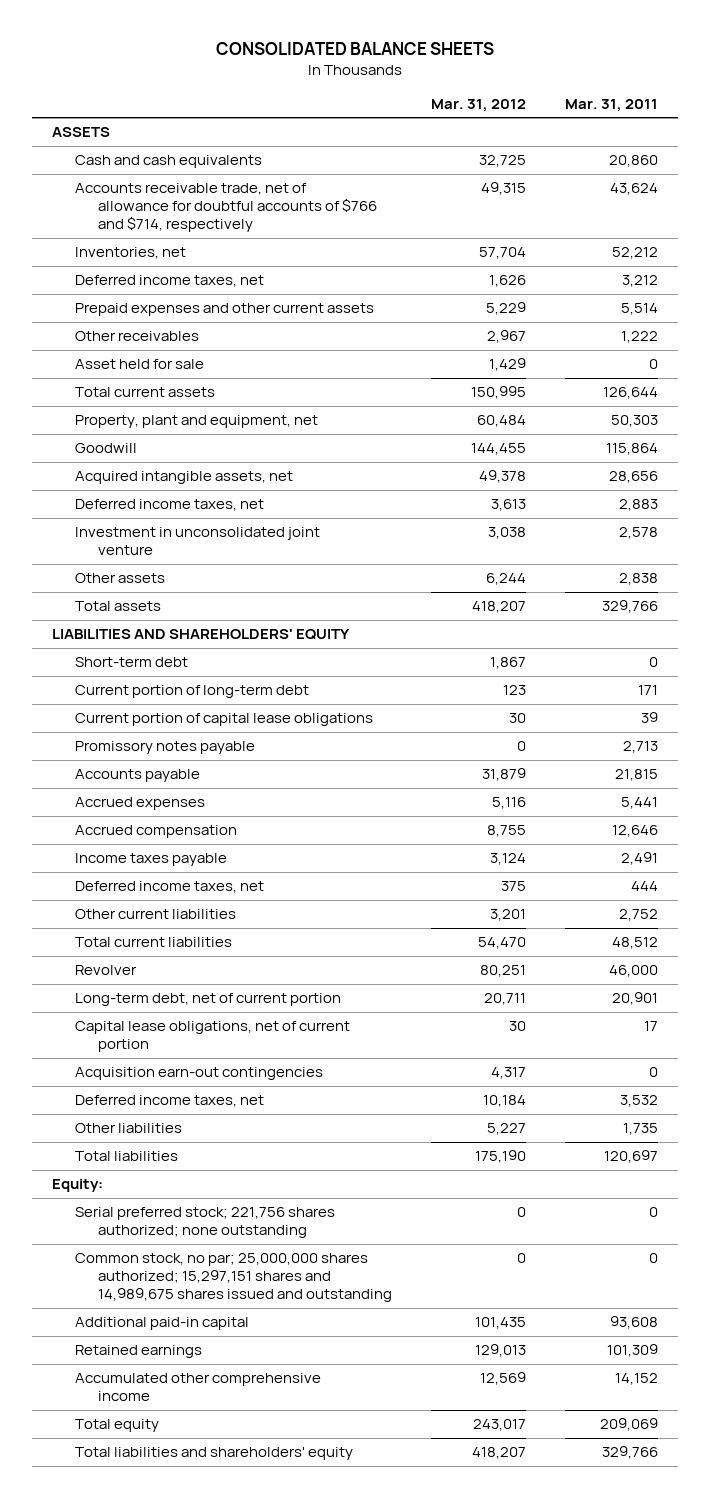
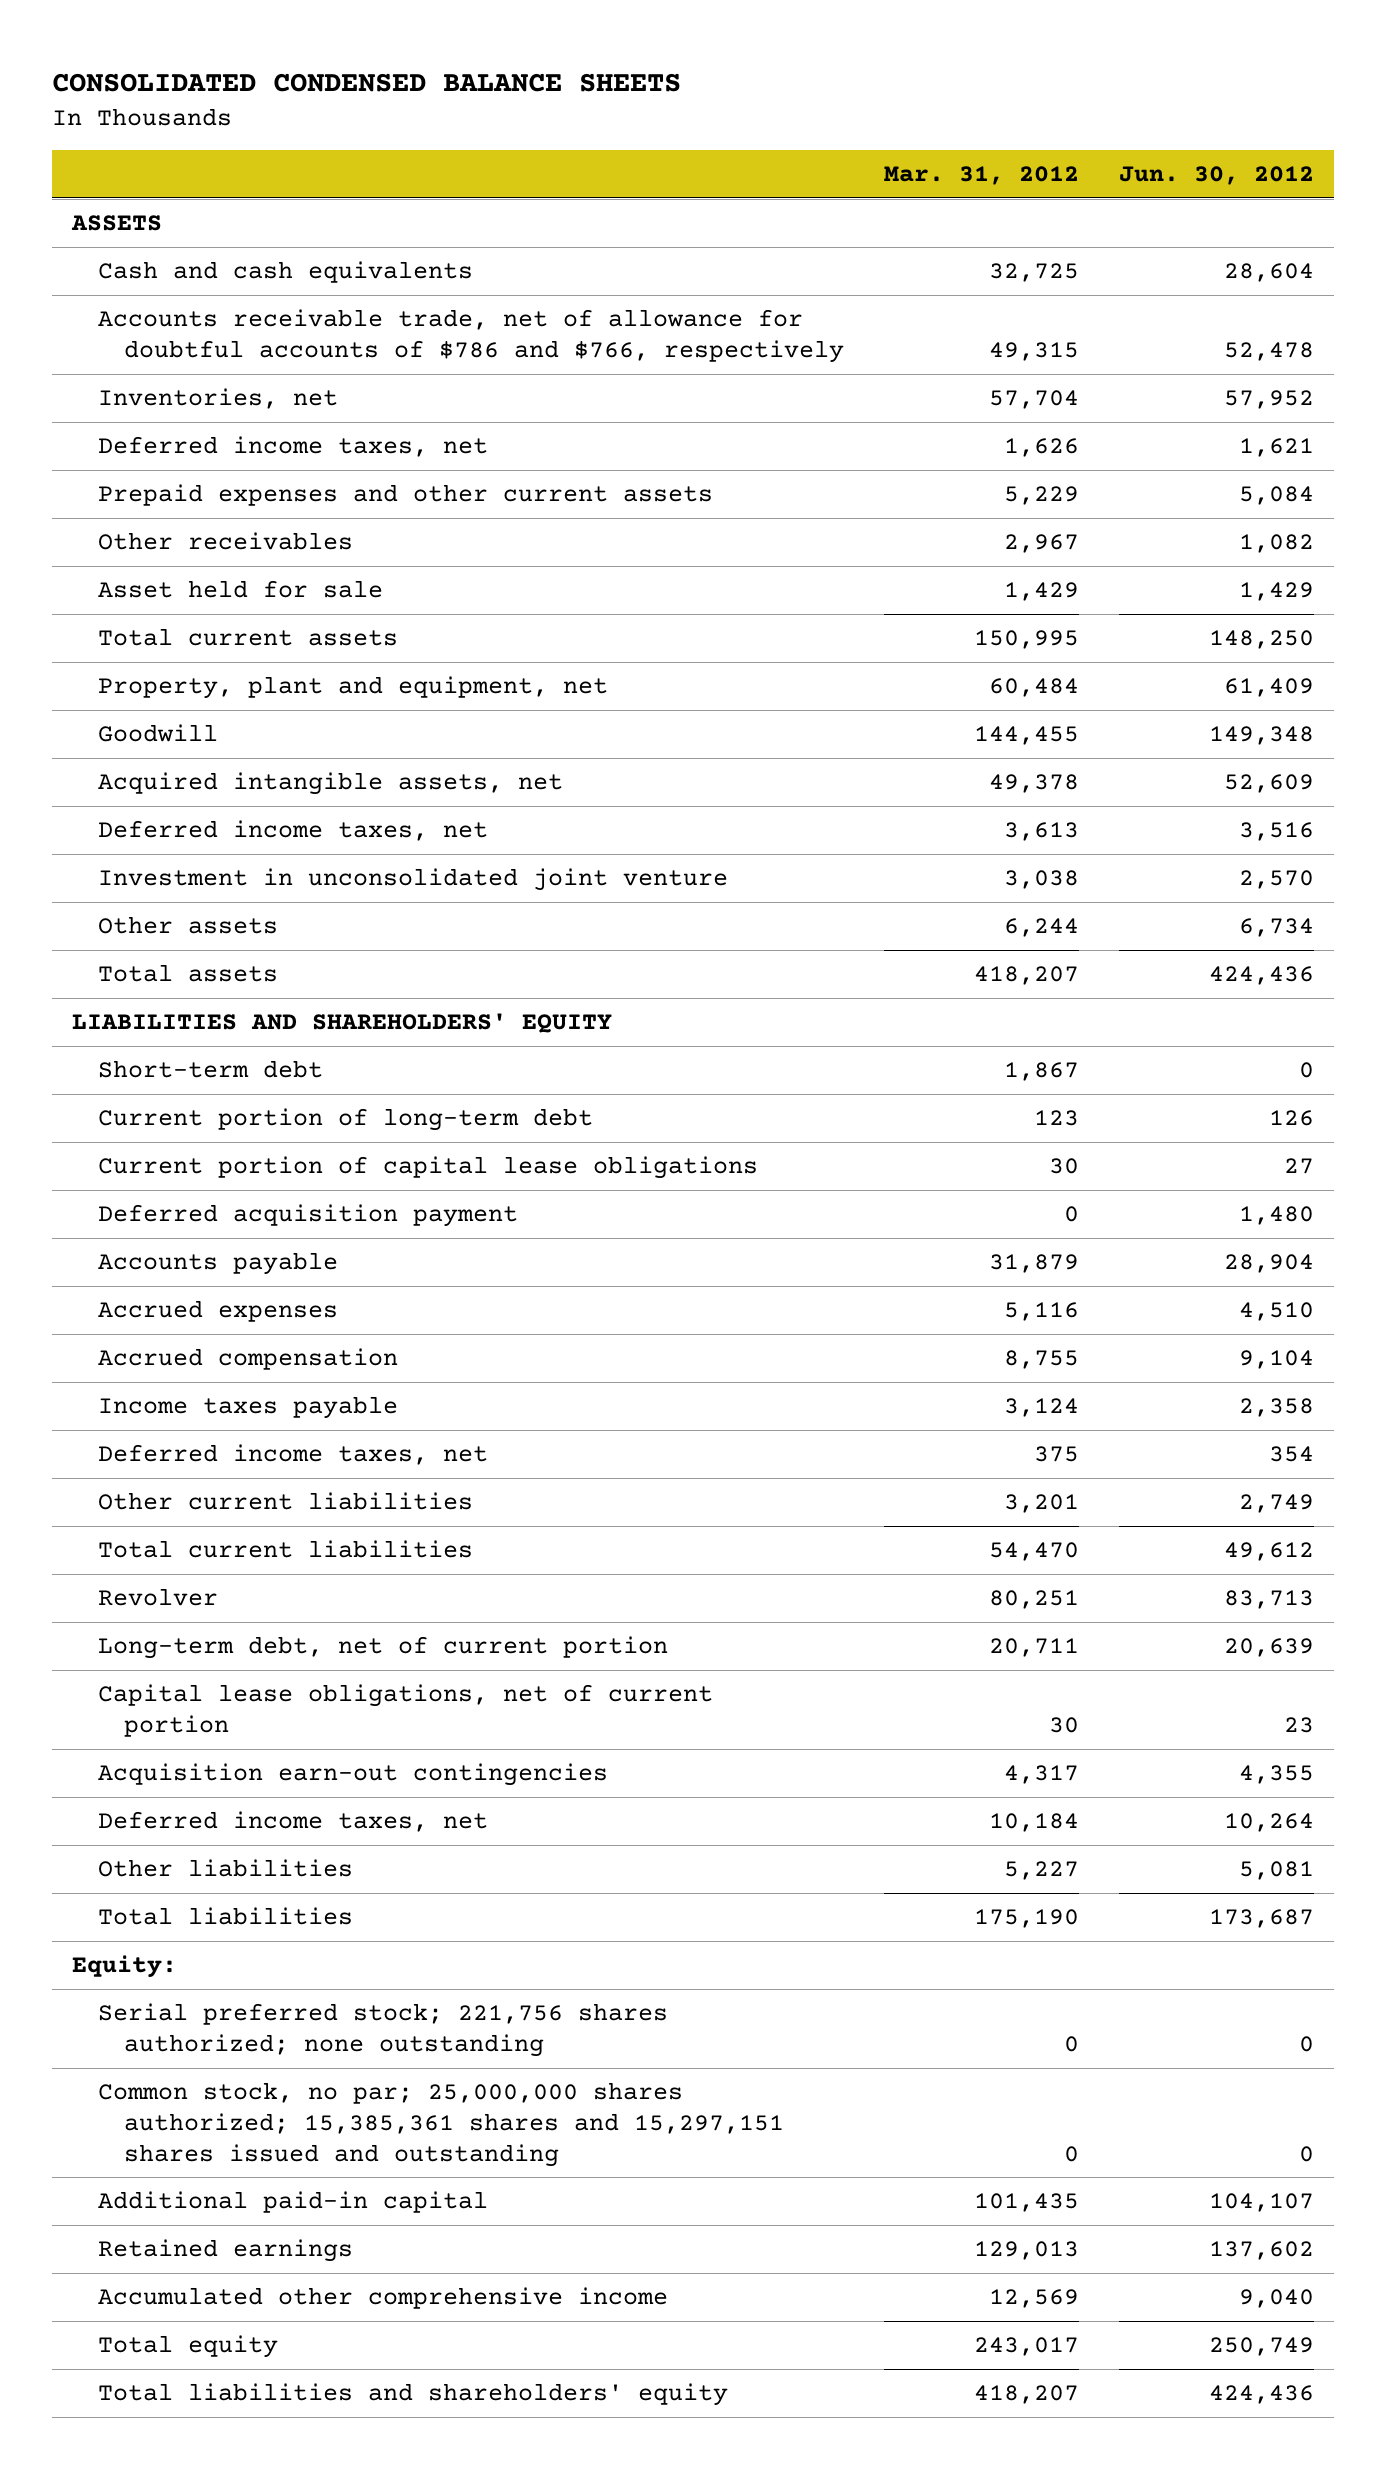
- CONSOLIDATED BALANCE SHEETS
+ CONSOLIDATED CONDENSED BALANCE SHEETS
- | Mar. 31, 2012 | Mar. 31, 2011
+ | Mar. 31, 2012 | Jun. 30, 2012
- Accounts receivable trade, net of allowance for doubtful accounts of $766 and $714, respectively | 49,315 | 43,624
+ Accounts receivable trade, net of allowance for doubtful accounts of $786 and $766, respectively | 49,315 | 52,478
- Promissory notes payable | 0 | 2,713
+ Deferred acquisition payment | 0 | 1,480
- Common stock, no par; 25,000,000 shares authorized; 15,297,151 shares and 14,989,675 shares issued and outstanding | 0 | 0
+ Common stock, no par; 25,000,000 shares authorized; 15,385,361 shares and 15,297,151 shares issued and outstanding | 0 | 0

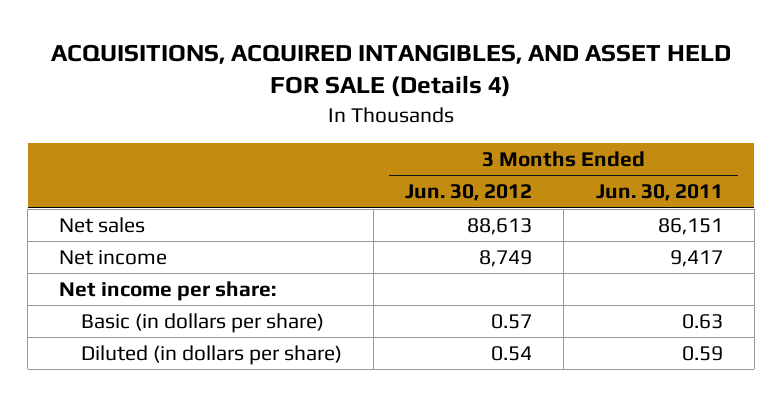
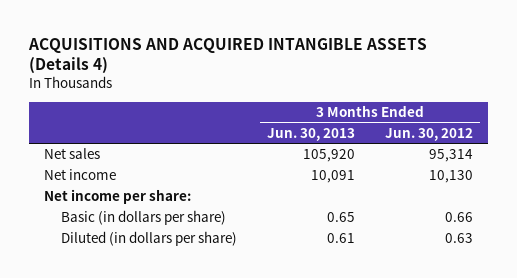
- ACQUISITIONS, ACQUIRED INTANGIBLES, AND ASSET HELD FOR SALE (Details 4)
+ ACQUISITIONS AND ACQUIRED INTANGIBLE ASSETS (Details 4)
- | 3 Months Ended Jun. 30, 2012 | 3 Months Ended Jun. 30, 2011
+ | 3 Months Ended Jun. 30, 2013 | 3 Months Ended Jun. 30, 2012
- Net sales | 88,613 | 86,151
- Net income | 8,749 | 9,417
+ Net sales | 105,920 | 95,314
+ Net income | 10,091 | 10,130
- Basic (in dollars per share) | 0.57 | 0.63
- Diluted (in dollars per share) | 0.54 | 0.59
+ Basic (in dollars per share) | 0.65 | 0.66
+ Diluted (in dollars per share) | 0.61 | 0.63

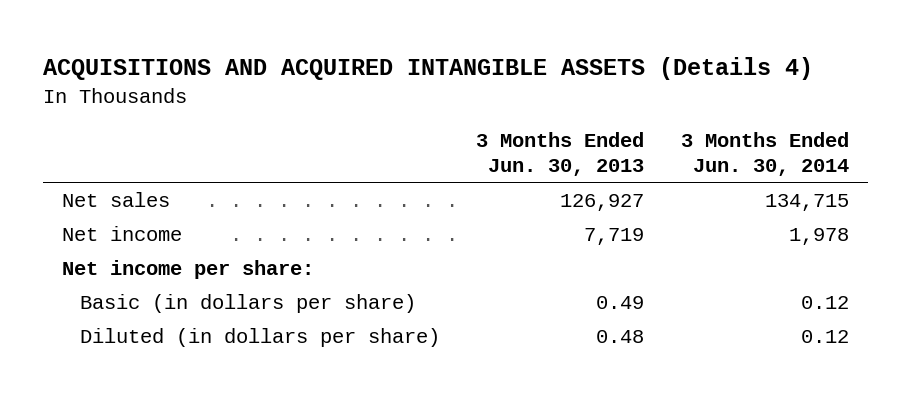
- | 3 Months Ended Jun. 30, 2013 | 3 Months Ended Jun. 30, 2012
+ | 3 Months Ended Jun. 30, 2013 | 3 Months Ended Jun. 30, 2014
- Net sales | 105,920 | 95,314
- Net income | 10,091 | 10,130
+ Net sales | 126,927 | 134,715
+ Net income | 7,719 | 1,978
- Basic (in dollars per share) | 0.65 | 0.66
- Diluted (in dollars per share) | 0.61 | 0.63
+ Basic (in dollars per share) | 0.49 | 0.12
+ Diluted (in dollars per share) | 0.48 | 0.12

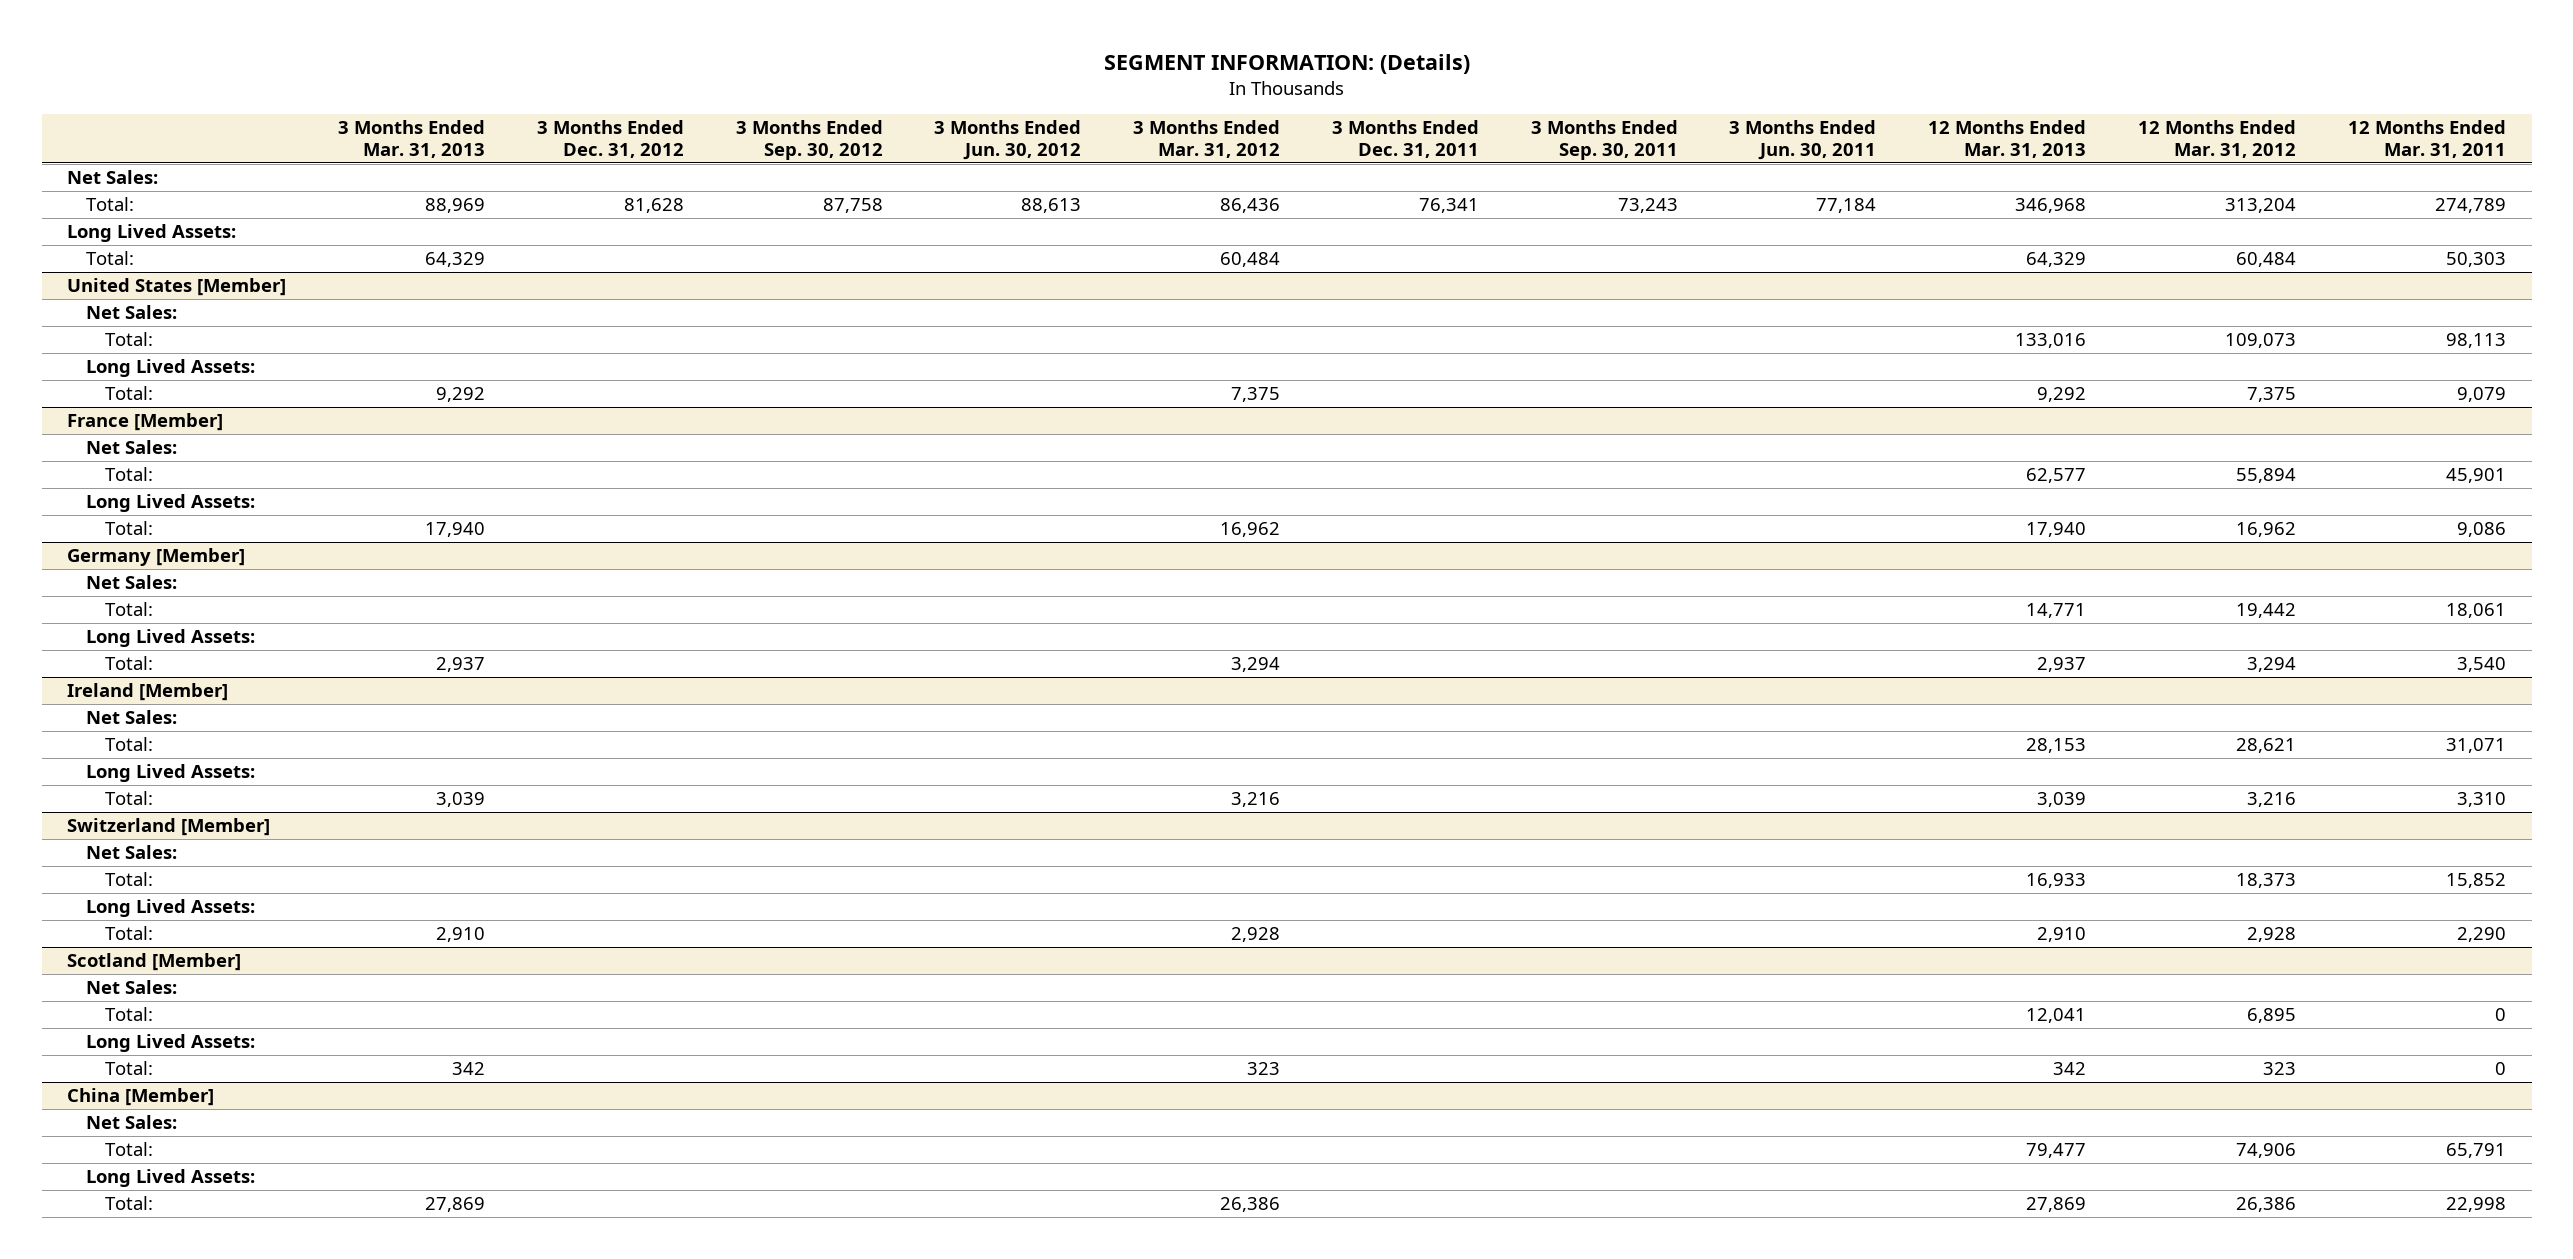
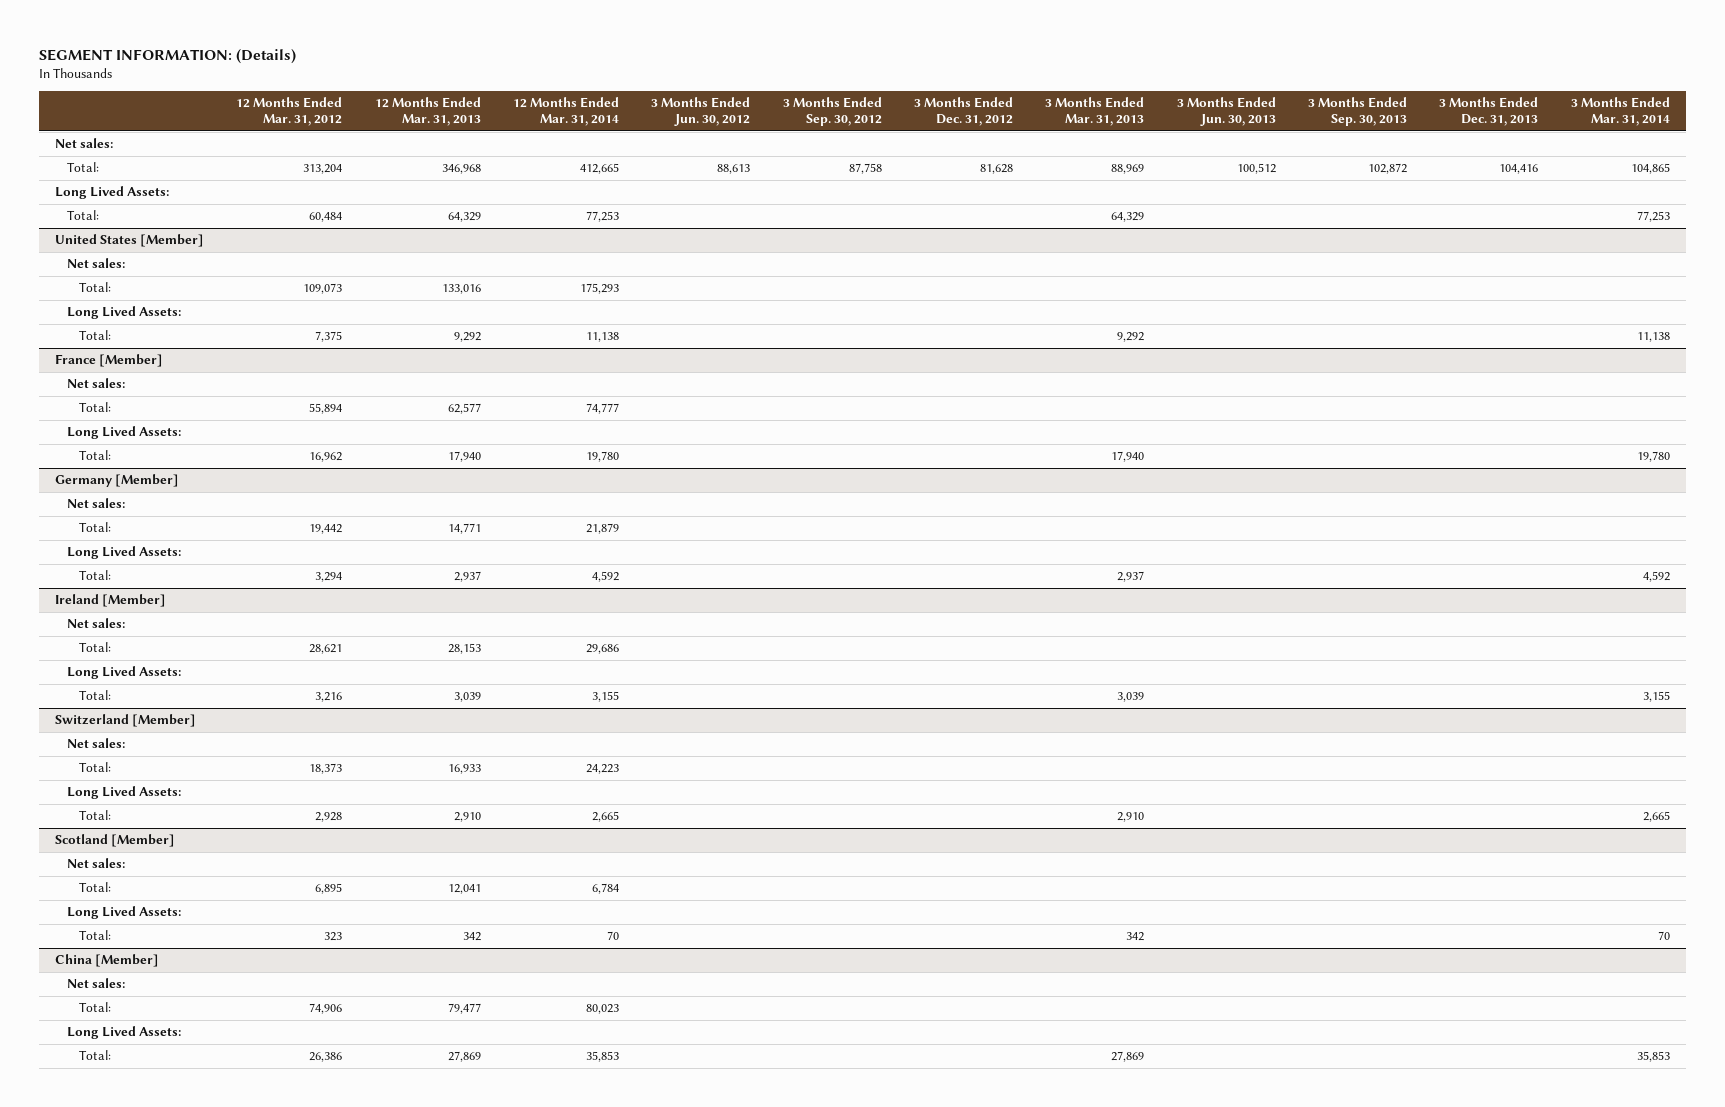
- | 3 Months Ended Mar. 31, 2013 | 3 Months Ended Dec. 31, 2012 | 3 Months Ended Sep. 30, 2012 | 3 Months Ended Jun. 30, 2012 | 3 Months Ended Mar. 31, 2012 | 3 Months Ended Dec. 31, 2011 | 3 Months Ended Sep. 30, 2011 | 3 Months Ended Jun. 30, 2011 | 12 Months Ended Mar. 31, 2013 | 12 Months Ended Mar. 31, 2012 | 12 Months Ended Mar. 31, 2011
+ | 12 Months Ended Mar. 31, 2012 | 12 Months Ended Mar. 31, 2013 | 12 Months Ended Mar. 31, 2014 | 3 Months Ended Jun. 30, 2012 | 3 Months Ended Sep. 30, 2012 | 3 Months Ended Dec. 31, 2012 | 3 Months Ended Mar. 31, 2013 | 3 Months Ended Jun. 30, 2013 | 3 Months Ended Sep. 30, 2013 | 3 Months Ended Dec. 31, 2013 | 3 Months Ended Mar. 31, 2014
- Net Sales:
+ Net sales:
@ United States [Member]
- Net Sales:
+ Net sales:
@ France [Member]
- Net Sales:
+ Net sales:
@ Germany [Member]
- Net Sales:
+ Net sales:
@ Ireland [Member]
- Net Sales:
+ Net sales:
@ Switzerland [Member]
- Net Sales:
+ Net sales:
@ Scotland [Member]
- Net Sales:
+ Net sales:
@ China [Member]
- Net Sales:
+ Net sales:

